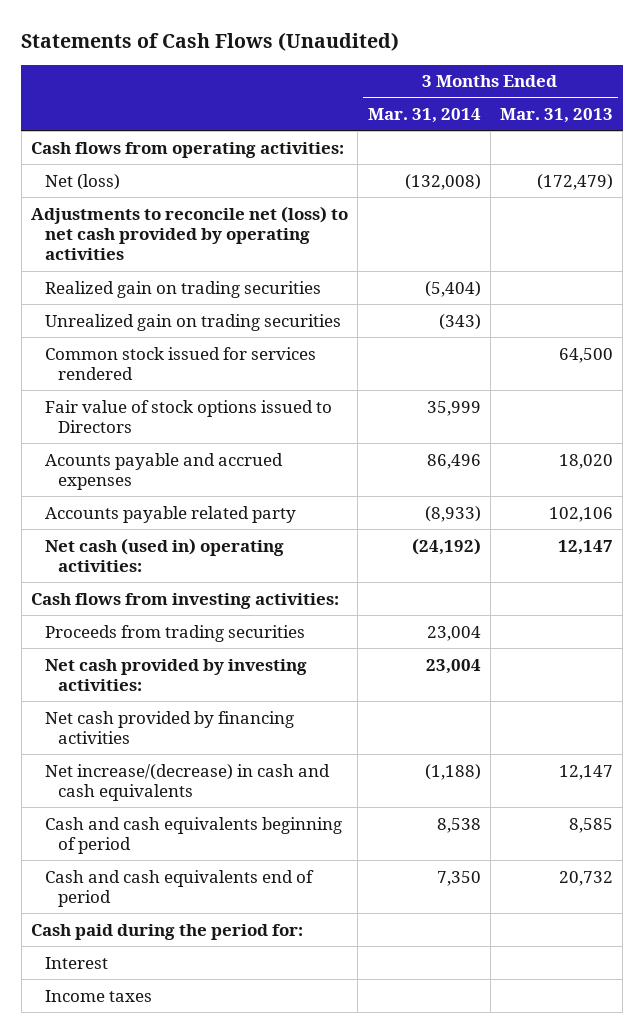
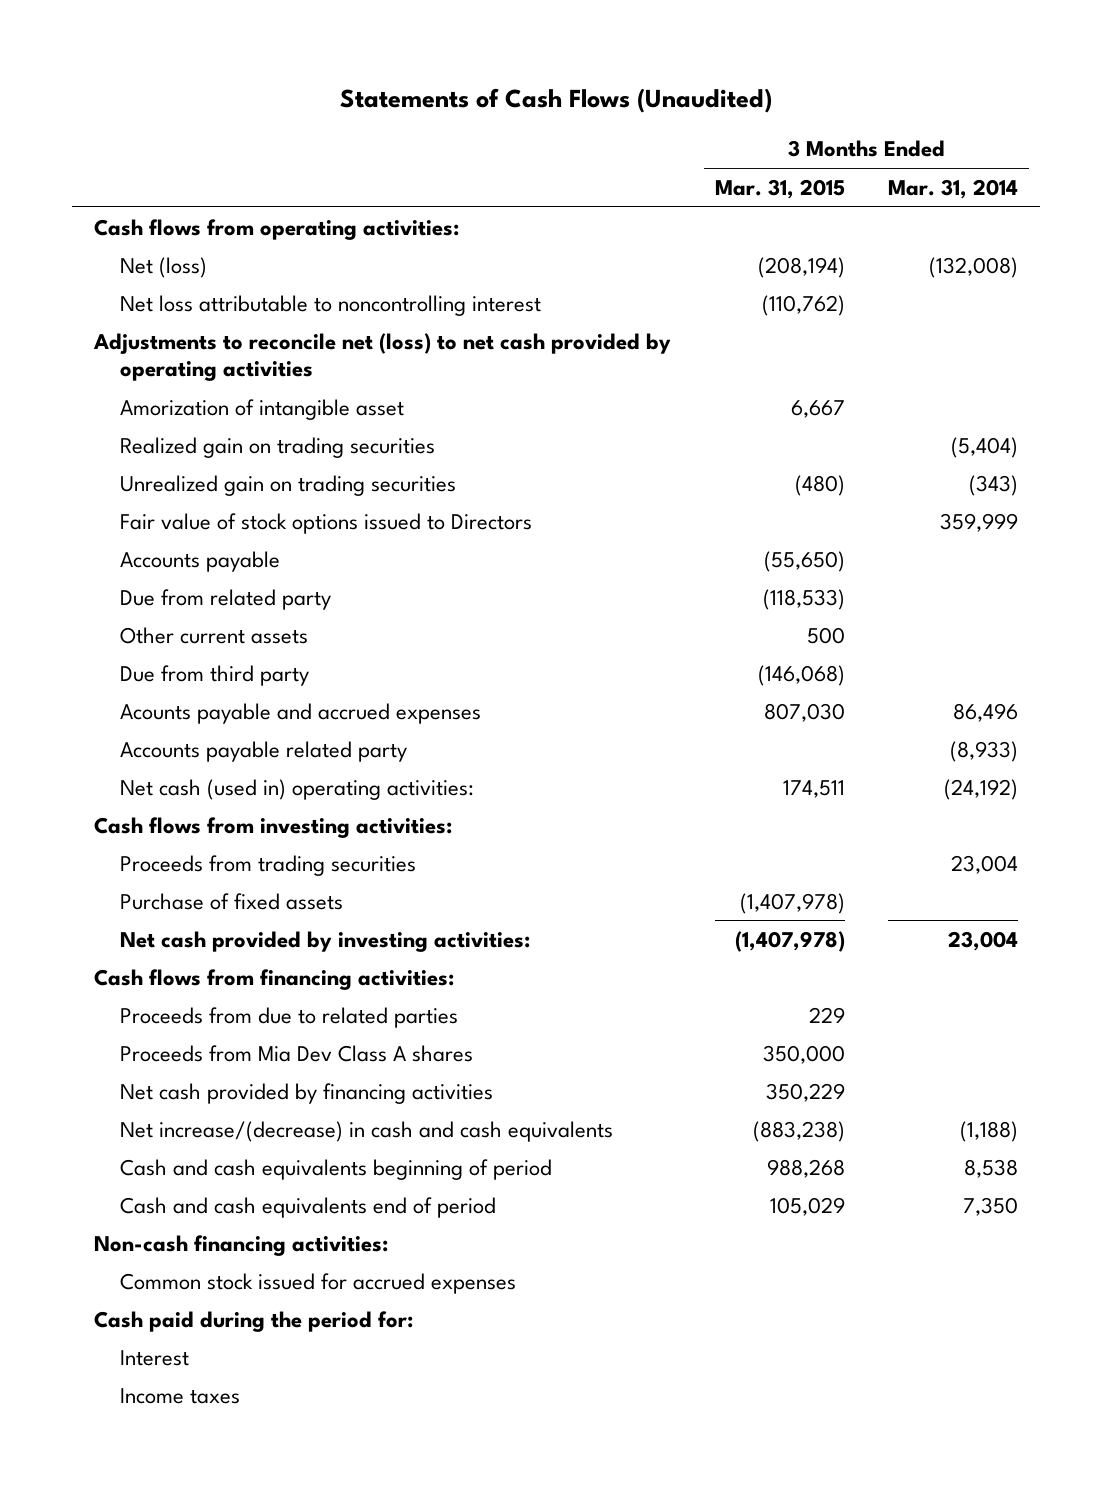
- | 3 Months Ended Mar. 31, 2014 | 3 Months Ended Mar. 31, 2013
+ | 3 Months Ended Mar. 31, 2015 | 3 Months Ended Mar. 31, 2014
+ Net loss attributable to noncontrolling interest | (110,762) |
+ Amorization of intangible asset | 6,667 |
- Common stock issued for services rendered | | 64,500
- Fair value of stock options issued to Directors | 35,999 |
+ Fair value of stock options issued to Directors | | 359,999
+ Accounts payable | (55,650) |
+ Due from related party | (118,533) |
+ Other current assets | 500 |
+ Due from third party | (146,068) |
+ Purchase of fixed assets | (1,407,978) |
+ Cash flows from financing activities:
+ Proceeds from due to related parties | 229 |
+ Proceeds from Mia Dev Class A shares | 350,000 |
+ Non-cash financing activities:
+ Common stock issued for accrued expenses

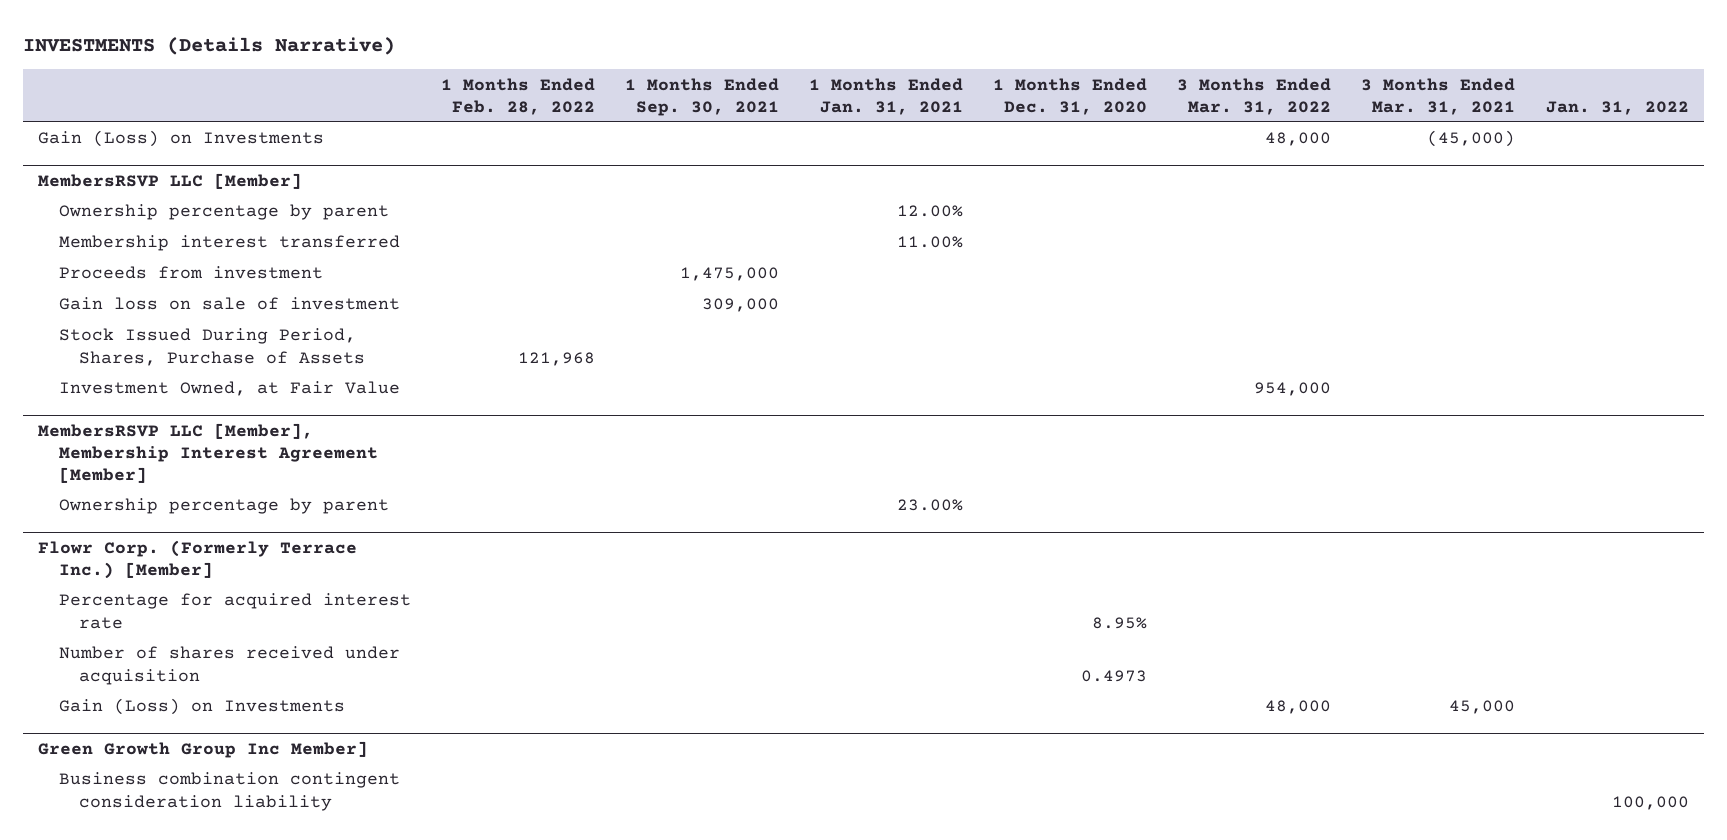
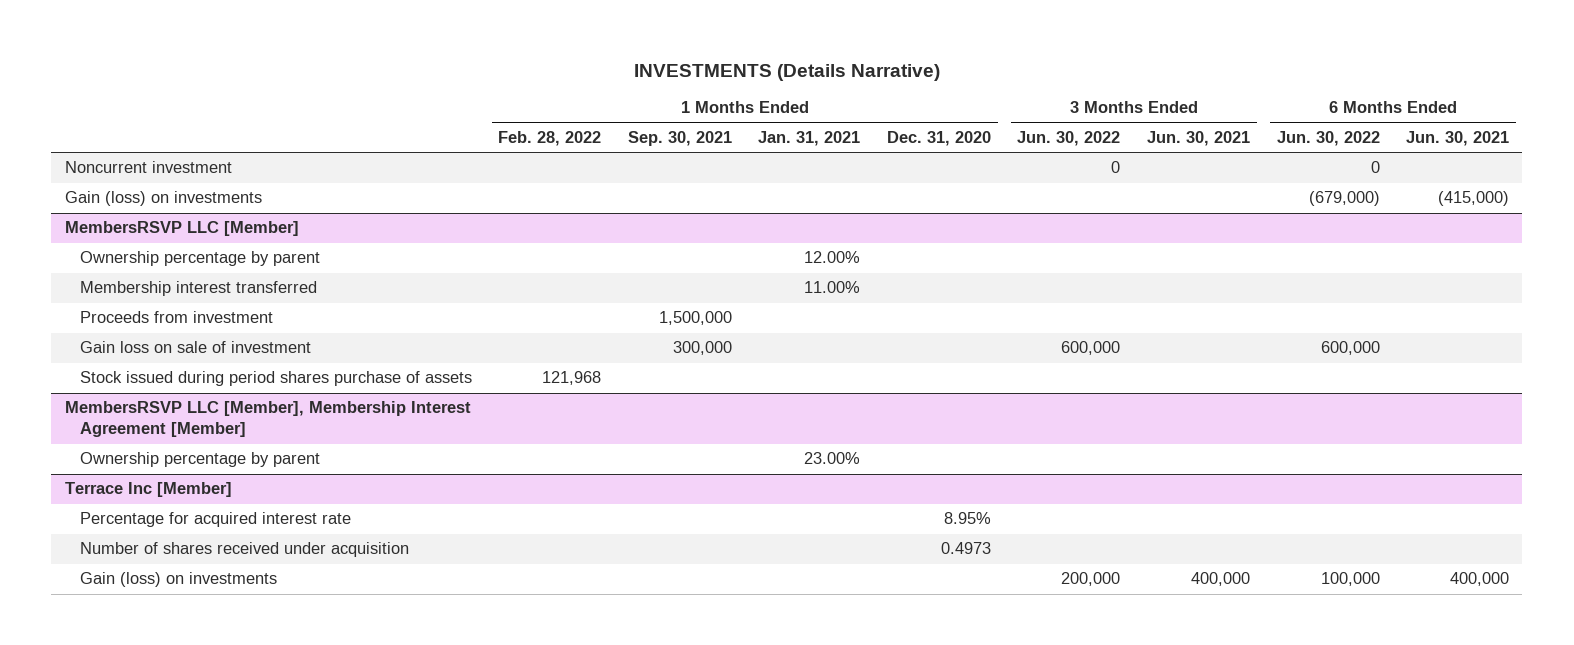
- | 1 Months Ended Feb. 28, 2022 | 1 Months Ended Sep. 30, 2021 | 1 Months Ended Jan. 31, 2021 | 1 Months Ended Dec. 31, 2020 | 3 Months Ended Mar. 31, 2022 | 3 Months Ended Mar. 31, 2021 | Jan. 31, 2022
+ | 1 Months Ended Feb. 28, 2022 | 1 Months Ended Sep. 30, 2021 | 1 Months Ended Jan. 31, 2021 | 1 Months Ended Dec. 31, 2020 | 3 Months Ended Jun. 30, 2022 | 3 Months Ended Jun. 30, 2021 | 6 Months Ended Jun. 30, 2022 | 6 Months Ended Jun. 30, 2021
- Gain (Loss) on Investments | | | | | 48,000 | (45,000) |
+ Noncurrent investment | | | | | 0 | | 0 |
+ Gain (loss) on investments | | | | | | | (679,000) | (415,000)
@ MembersRSVP LLC [Member]
- Proceeds from investment | | 1,475,000 | | | | |
- Gain loss on sale of investment | | 309,000 | | | | |
- Stock Issued During Period, Shares, Purchase of Assets | 121,968 | | | | | |
- Investment Owned, at Fair Value | | | | | 954,000 | |
+ Proceeds from investment | | 1,500,000 | | | | | |
+ Gain loss on sale of investment | | 300,000 | | | 600,000 | | 600,000 |
+ Stock issued during period shares purchase of assets | 121,968 | | | | | | |
- Flowr Corp. (Formerly Terrace Inc.) [Member]
+ Terrace Inc [Member]
- Gain (Loss) on Investments | | | | | 48,000 | 45,000 |
- Green Growth Group Inc Member]
- Business combination contingent consideration liability | | | | | | | 100,000
+ Gain (loss) on investments | | | | | 200,000 | 400,000 | 100,000 | 400,000

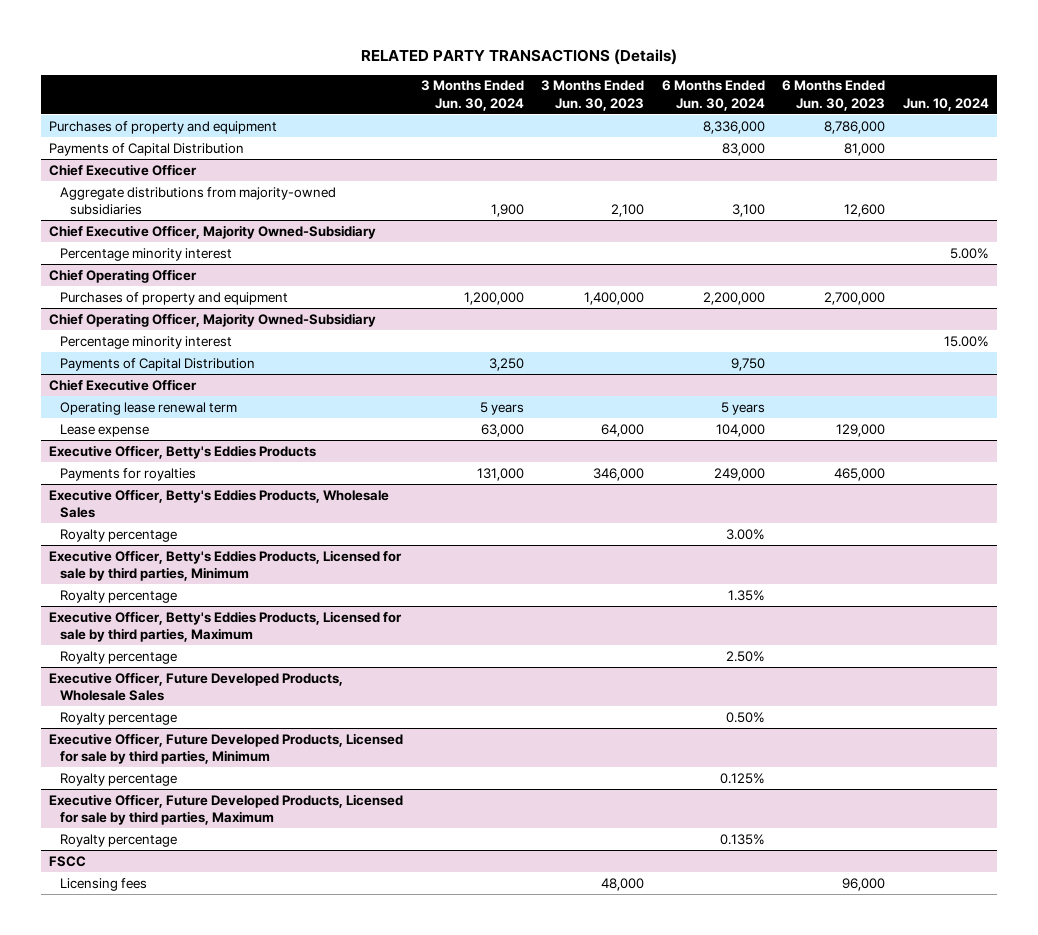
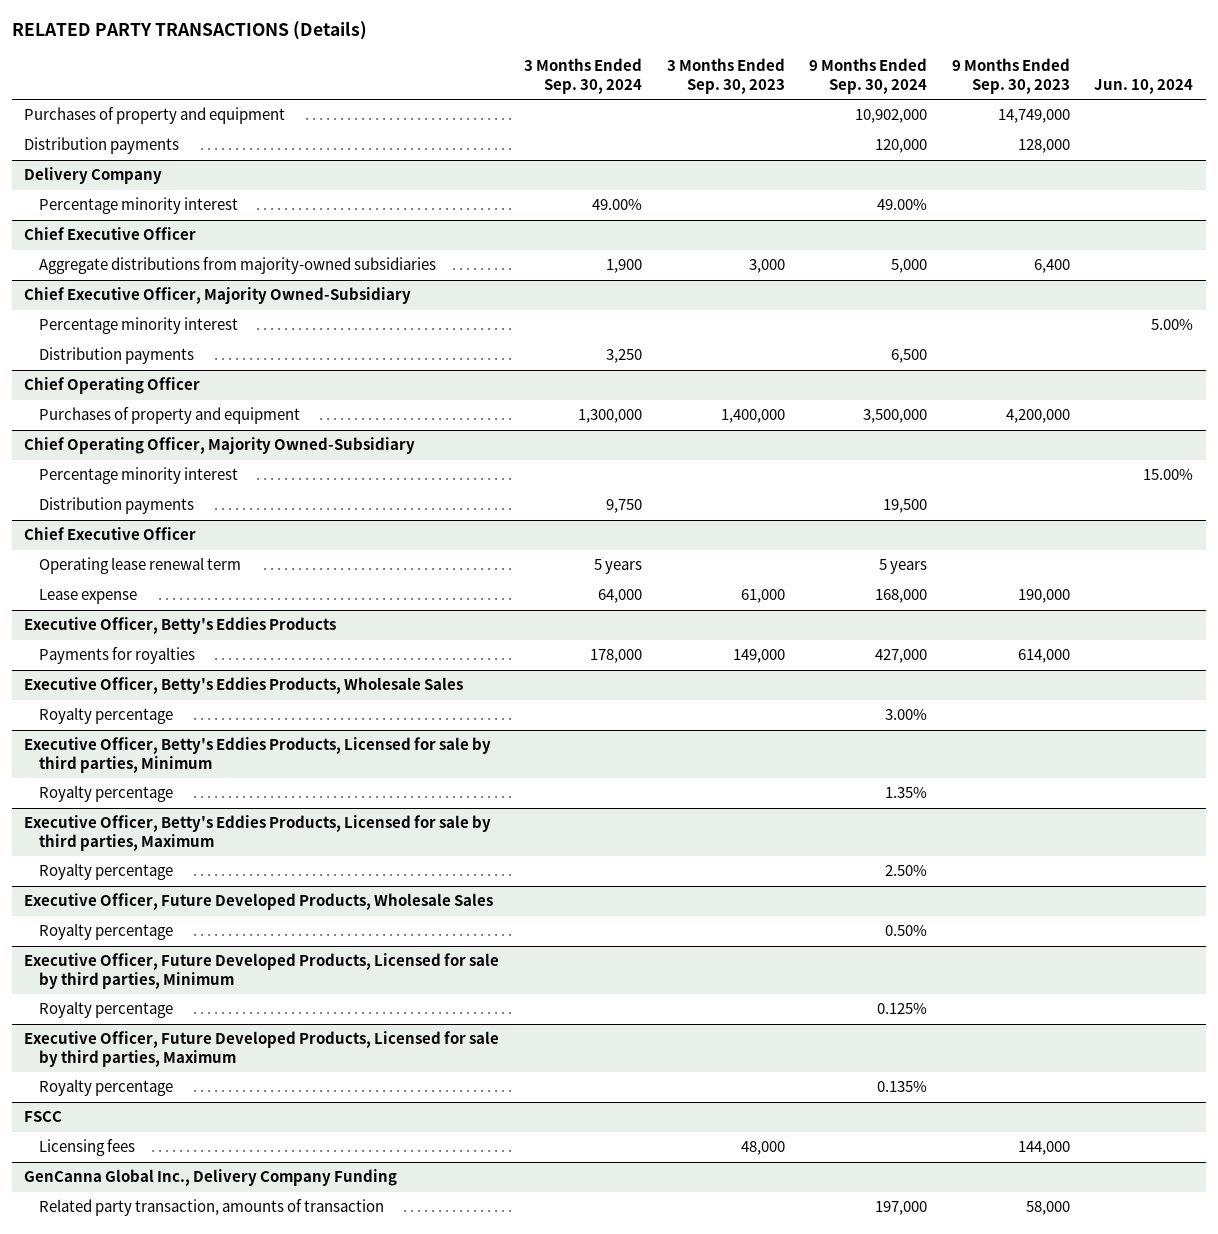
- | 3 Months Ended Jun. 30, 2024 | 3 Months Ended Jun. 30, 2023 | 6 Months Ended Jun. 30, 2024 | 6 Months Ended Jun. 30, 2023 | Jun. 10, 2024
+ | 3 Months Ended Sep. 30, 2024 | 3 Months Ended Sep. 30, 2023 | 9 Months Ended Sep. 30, 2024 | 9 Months Ended Sep. 30, 2023 | Jun. 10, 2024
- Payments of Capital Distribution | | | 83,000 | 81,000 |
+ Distribution payments | | | 120,000 | 128,000 |
+ Delivery Company
+ Percentage minority interest | 49.00% | | 49.00% | |
@ Chief Executive Officer, Majority Owned-Subsidiary
+ Distribution payments | 3,250 | | 6,500 | |
@ Chief Operating Officer, Majority Owned-Subsidiary
- Payments of Capital Distribution | 3,250 | | 9,750 | |
+ Distribution payments | 9,750 | | 19,500 | |
+ GenCanna Global Inc., Delivery Company Funding
+ Related party transaction, amounts of transaction | | | 197,000 | 58,000 |

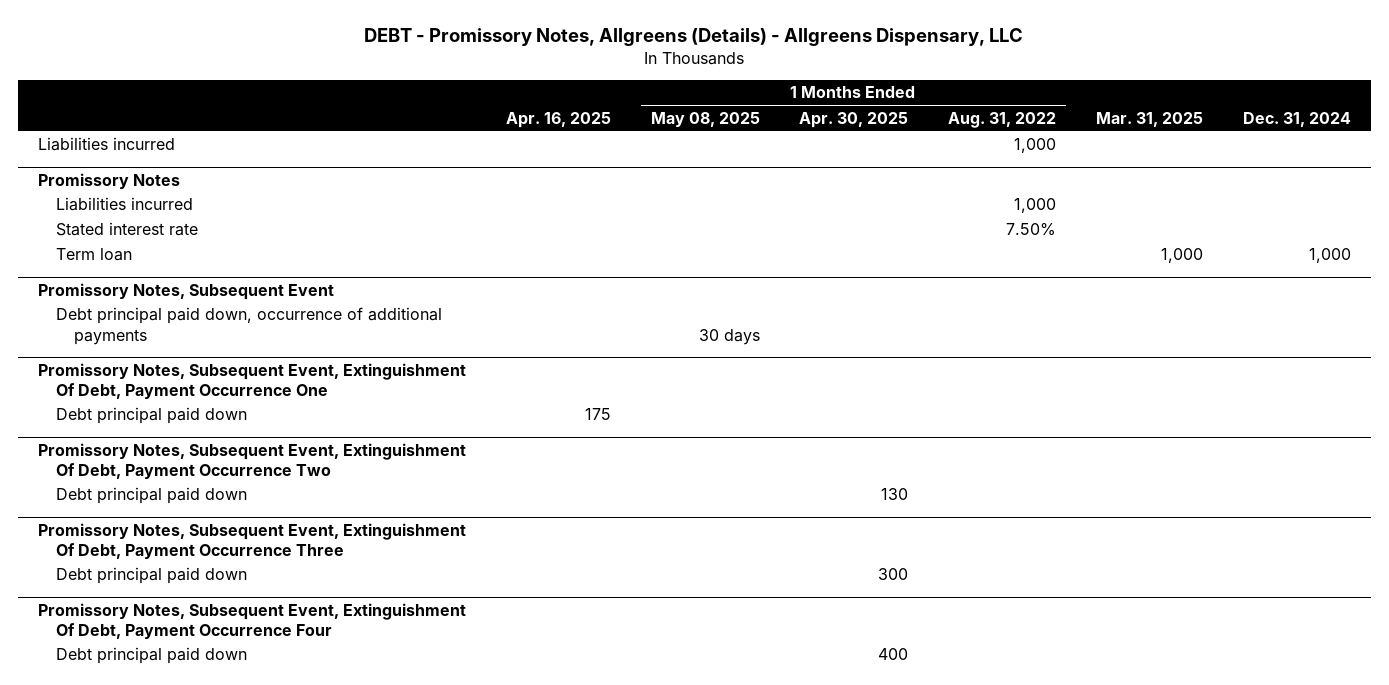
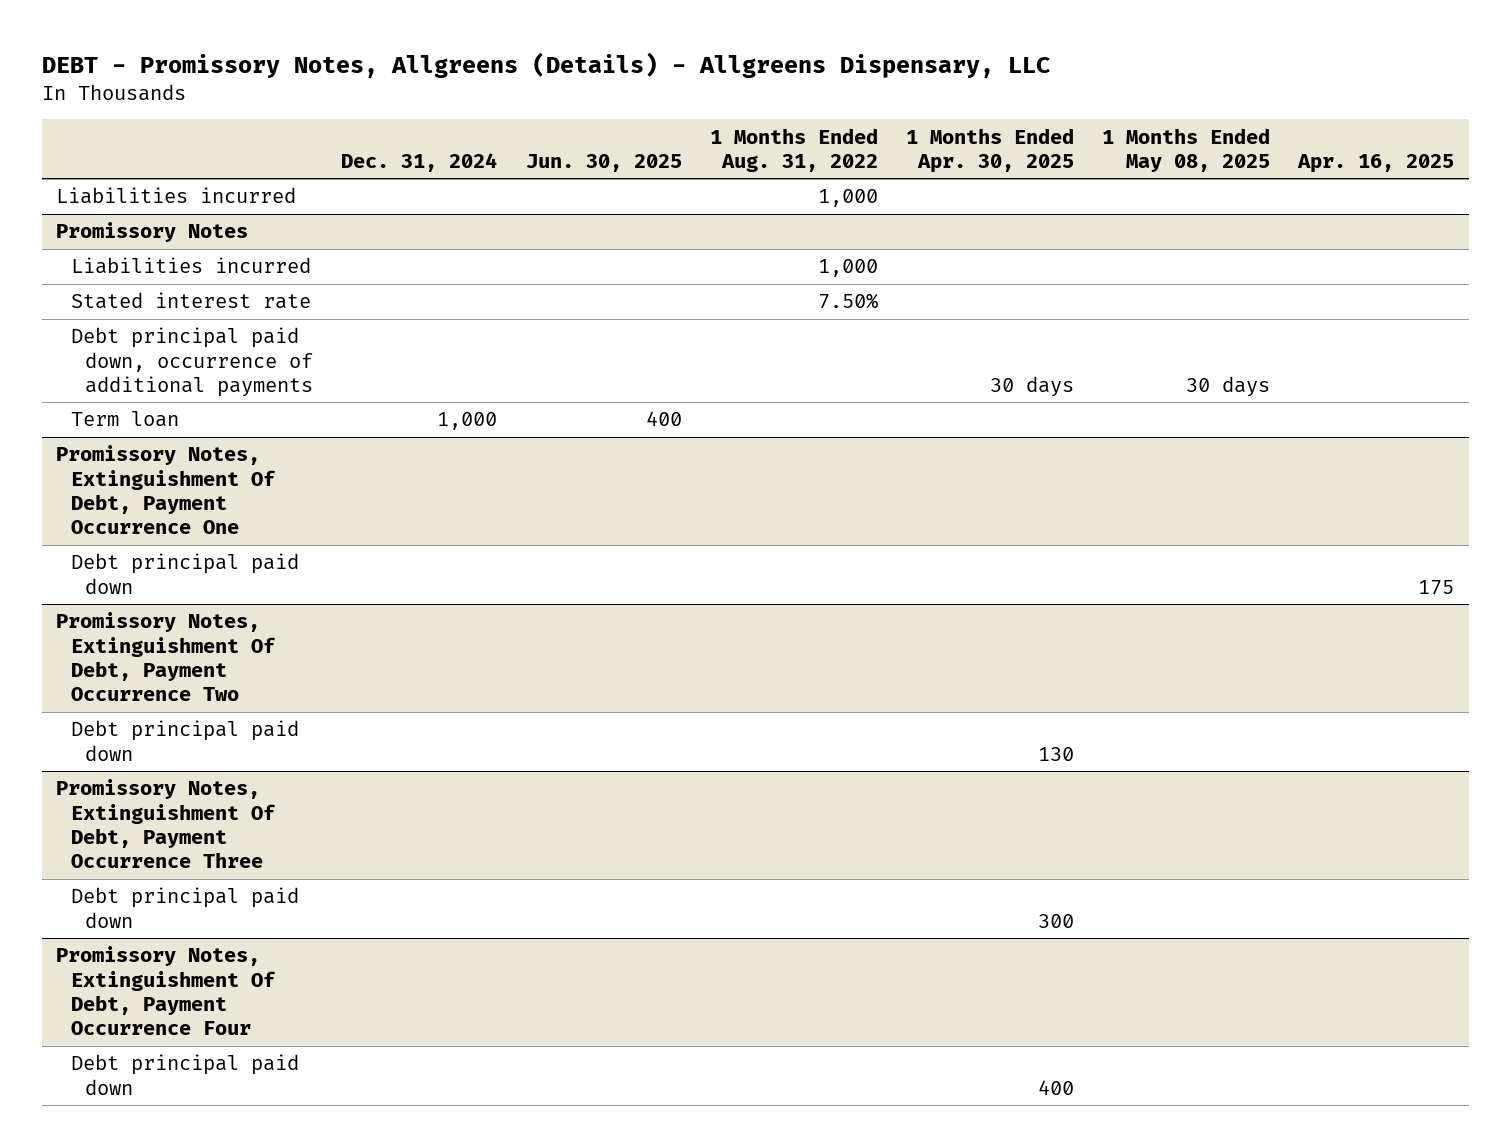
- | Apr. 16, 2025 | 1 Months Ended May 08, 2025 | 1 Months Ended Apr. 30, 2025 | 1 Months Ended Aug. 31, 2022 | Mar. 31, 2025 | Dec. 31, 2024
+ | Dec. 31, 2024 | Jun. 30, 2025 | 1 Months Ended Aug. 31, 2022 | 1 Months Ended Apr. 30, 2025 | 1 Months Ended May 08, 2025 | Apr. 16, 2025
@ Promissory Notes
+ Debt principal paid down, occurrence of additional payments | | | | 30 days | 30 days |
- Promissory Notes, Subsequent Event
- Debt principal paid down, occurrence of additional payments | | 30 days | | | |
- Promissory Notes, Subsequent Event, Extinguishment Of Debt, Payment Occurrence One
+ Promissory Notes, Extinguishment Of Debt, Payment Occurrence One
- Promissory Notes, Subsequent Event, Extinguishment Of Debt, Payment Occurrence Two
+ Promissory Notes, Extinguishment Of Debt, Payment Occurrence Two
- Promissory Notes, Subsequent Event, Extinguishment Of Debt, Payment Occurrence Three
+ Promissory Notes, Extinguishment Of Debt, Payment Occurrence Three
- Promissory Notes, Subsequent Event, Extinguishment Of Debt, Payment Occurrence Four
+ Promissory Notes, Extinguishment Of Debt, Payment Occurrence Four

